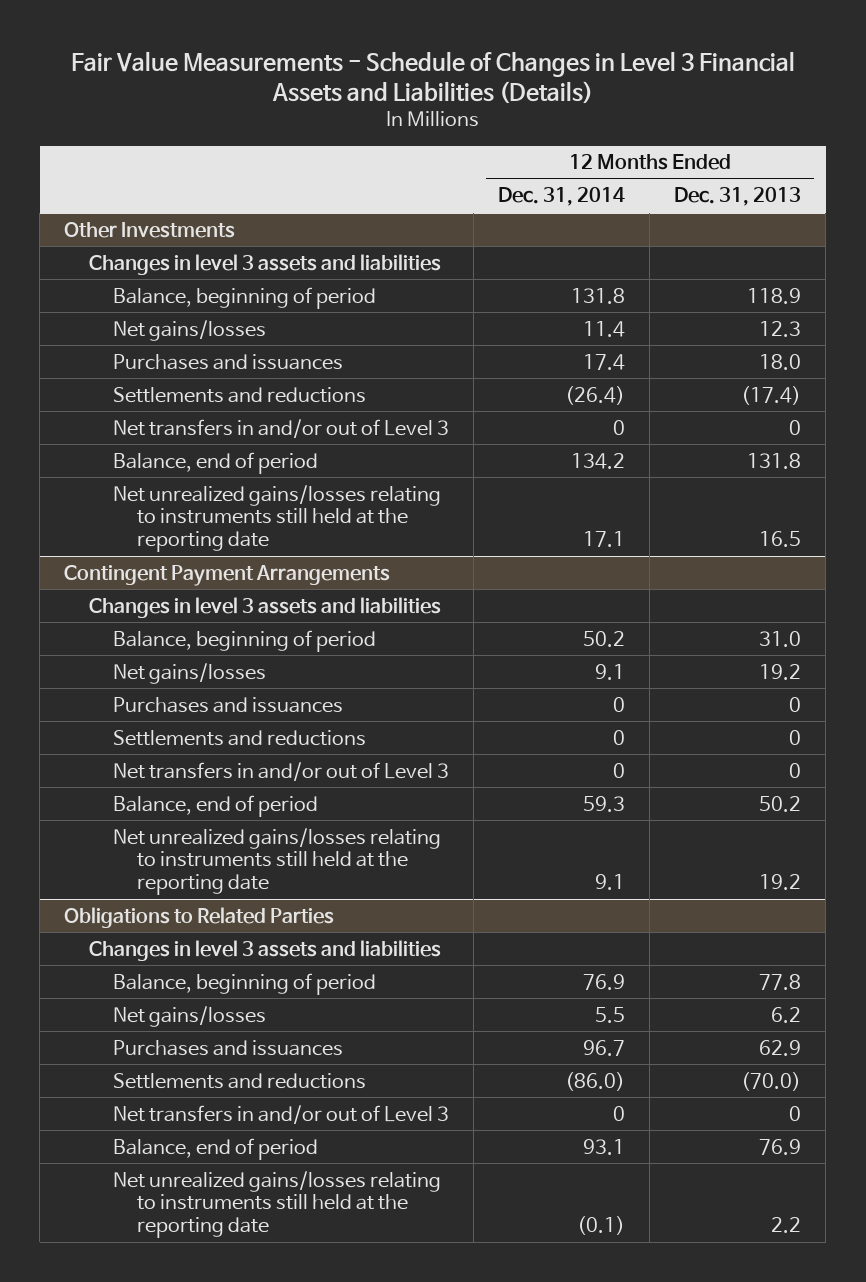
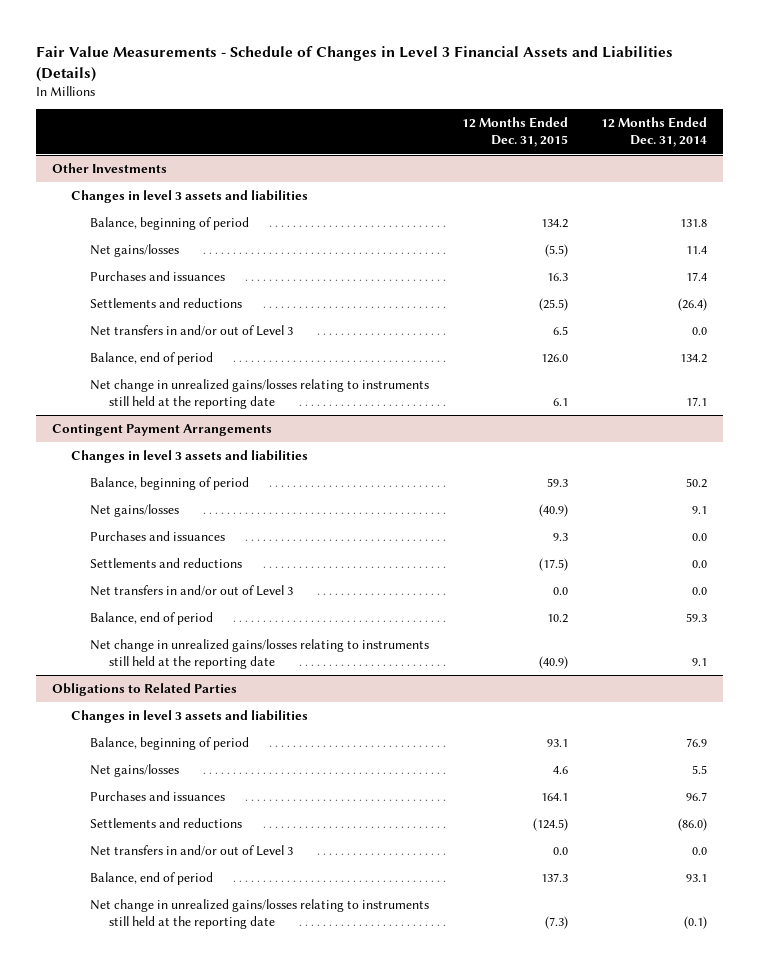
- | 12 Months Ended Dec. 31, 2014 | 12 Months Ended Dec. 31, 2013
+ | 12 Months Ended Dec. 31, 2015 | 12 Months Ended Dec. 31, 2014
@ Other Investments
- Net transfers in and/or out of Level 3 | 0 | 0
+ Net transfers in and/or out of Level 3 | 6.5 | 0.0
- Net unrealized gains/losses relating to instruments still held at the reporting date | 17.1 | 16.5
+ Net change in unrealized gains/losses relating to instruments still held at the reporting date | 6.1 | 17.1
@ Contingent Payment Arrangements
- Purchases and issuances | 0 | 0
- Settlements and reductions | 0 | 0
- Net transfers in and/or out of Level 3 | 0 | 0
+ Purchases and issuances | 9.3 | 0.0
+ Settlements and reductions | (17.5) | 0.0
+ Net transfers in and/or out of Level 3 | 0.0 | 0.0
- Net unrealized gains/losses relating to instruments still held at the reporting date | 9.1 | 19.2
+ Net change in unrealized gains/losses relating to instruments still held at the reporting date | (40.9) | 9.1
@ Obligations to Related Parties
- Net transfers in and/or out of Level 3 | 0 | 0
+ Net transfers in and/or out of Level 3 | 0.0 | 0.0
- Net unrealized gains/losses relating to instruments still held at the reporting date | (0.1) | 2.2
+ Net change in unrealized gains/losses relating to instruments still held at the reporting date | (7.3) | (0.1)

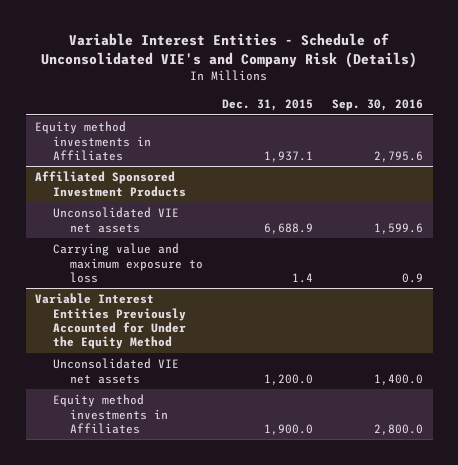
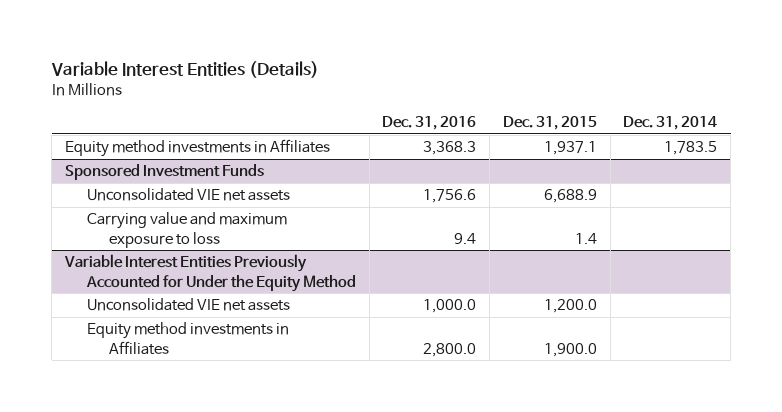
- Variable Interest Entities - Schedule of Unconsolidated VIE's and Company Risk (Details)
+ Variable Interest Entities (Details)
- | Dec. 31, 2015 | Sep. 30, 2016
+ | Dec. 31, 2016 | Dec. 31, 2015 | Dec. 31, 2014
- Affiliated Sponsored Investment Products
+ Sponsored Investment Funds

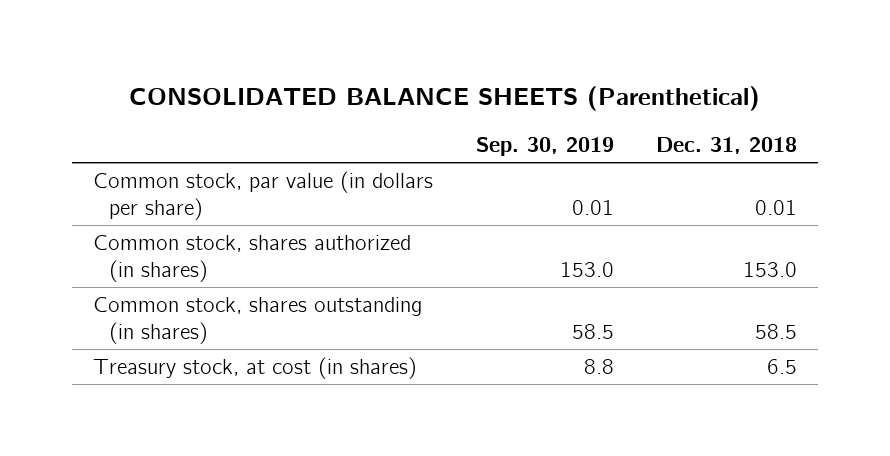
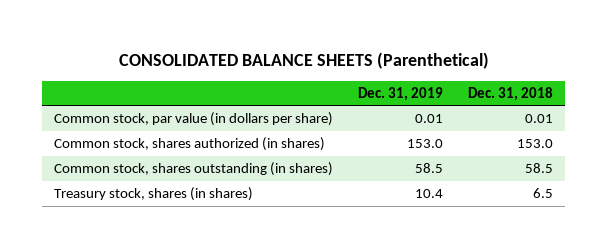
- | Sep. 30, 2019 | Dec. 31, 2018
+ | Dec. 31, 2019 | Dec. 31, 2018
- Treasury stock, at cost (in shares) | 8.8 | 6.5
+ Treasury stock, shares (in shares) | 10.4 | 6.5

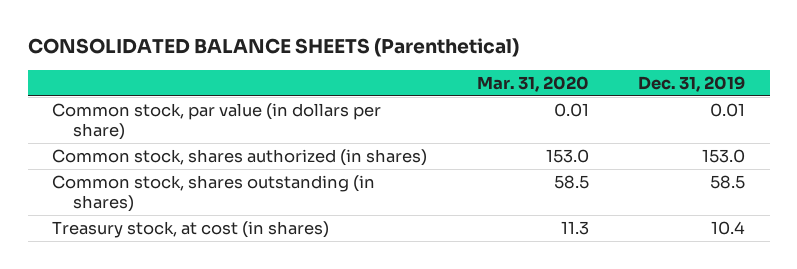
- | Dec. 31, 2019 | Dec. 31, 2018
+ | Mar. 31, 2020 | Dec. 31, 2019
- Treasury stock, shares (in shares) | 10.4 | 6.5
+ Treasury stock, at cost (in shares) | 11.3 | 10.4

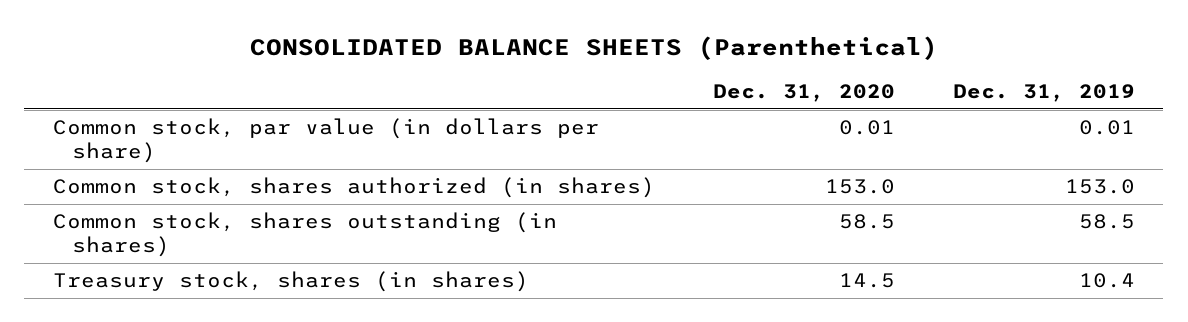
- | Mar. 31, 2020 | Dec. 31, 2019
+ | Dec. 31, 2020 | Dec. 31, 2019
- Treasury stock, at cost (in shares) | 11.3 | 10.4
+ Treasury stock, shares (in shares) | 14.5 | 10.4

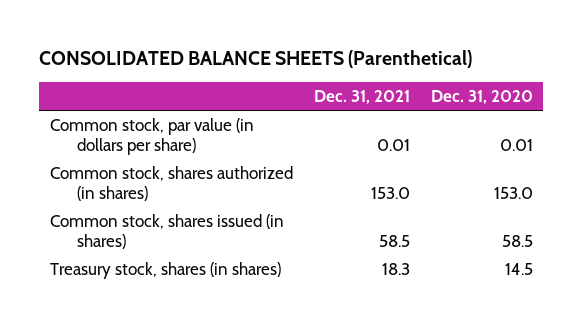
- | Dec. 31, 2020 | Dec. 31, 2019
+ | Dec. 31, 2021 | Dec. 31, 2020
- Common stock, shares outstanding (in shares) | 58.5 | 58.5
+ Common stock, shares issued (in shares) | 58.5 | 58.5

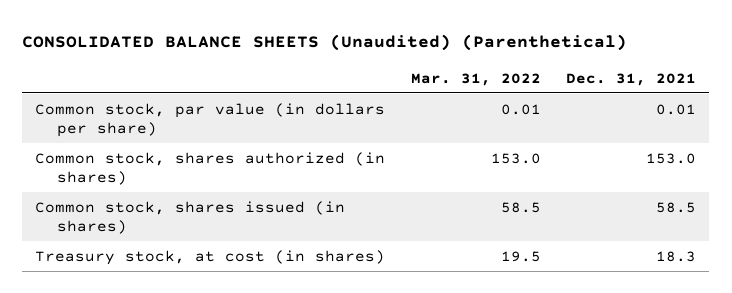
- CONSOLIDATED BALANCE SHEETS (Parenthetical)
+ CONSOLIDATED BALANCE SHEETS (Unaudited) (Parenthetical)
- | Dec. 31, 2021 | Dec. 31, 2020
+ | Mar. 31, 2022 | Dec. 31, 2021
- Treasury stock, shares (in shares) | 18.3 | 14.5
+ Treasury stock, at cost (in shares) | 19.5 | 18.3

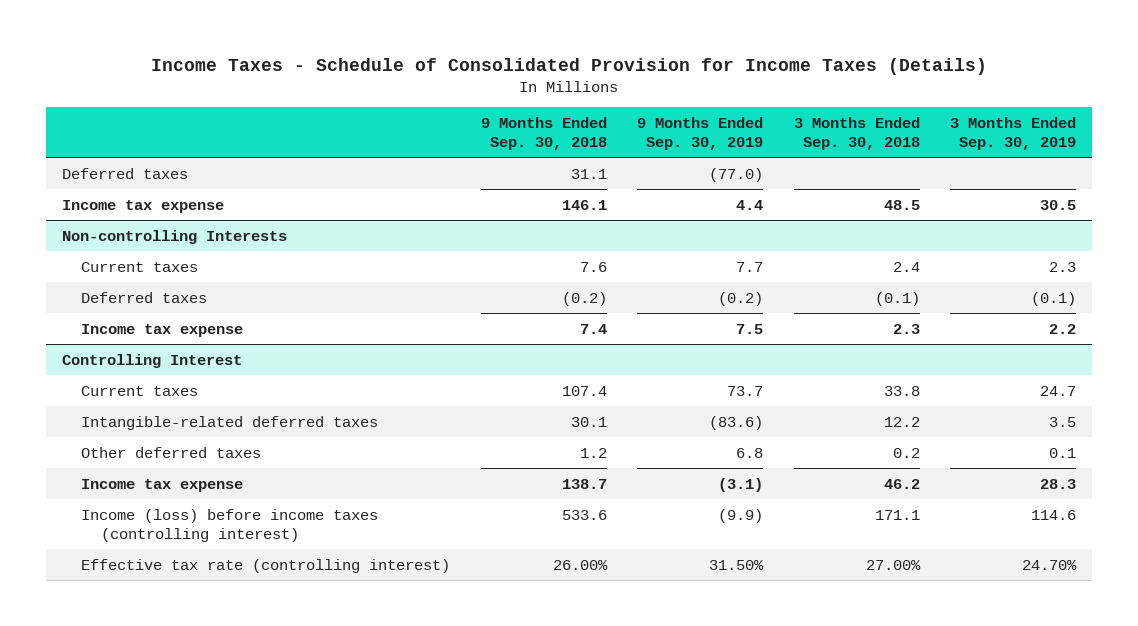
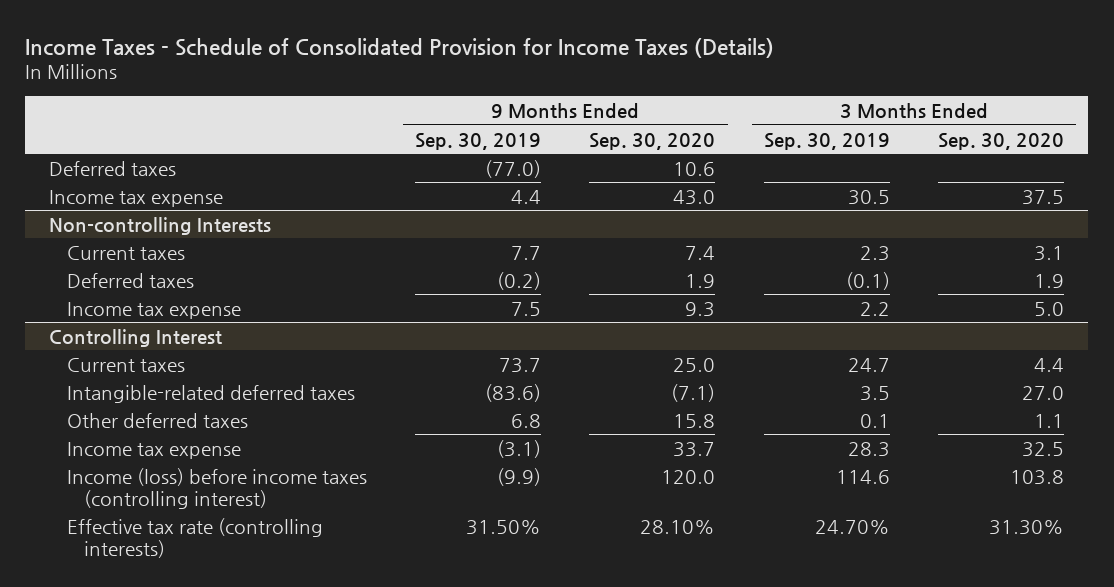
- | 9 Months Ended Sep. 30, 2018 | 9 Months Ended Sep. 30, 2019 | 3 Months Ended Sep. 30, 2018 | 3 Months Ended Sep. 30, 2019
+ | 9 Months Ended Sep. 30, 2019 | 9 Months Ended Sep. 30, 2020 | 3 Months Ended Sep. 30, 2019 | 3 Months Ended Sep. 30, 2020
@ Controlling Interest
- Effective tax rate (controlling interest) | 26.00% | 31.50% | 27.00% | 24.70%
+ Effective tax rate (controlling interests) | 31.50% | 28.10% | 24.70% | 31.30%

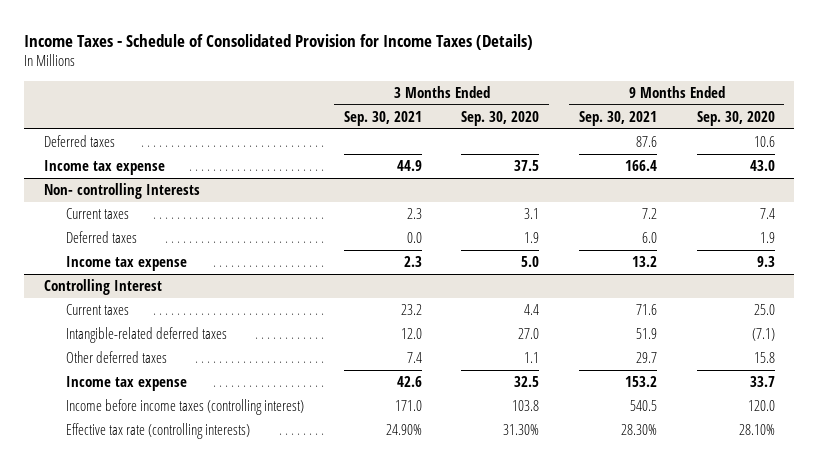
- | 9 Months Ended Sep. 30, 2019 | 9 Months Ended Sep. 30, 2020 | 3 Months Ended Sep. 30, 2019 | 3 Months Ended Sep. 30, 2020
+ | 3 Months Ended Sep. 30, 2021 | 3 Months Ended Sep. 30, 2020 | 9 Months Ended Sep. 30, 2021 | 9 Months Ended Sep. 30, 2020
- Non-controlling Interests
+ Non- controlling Interests
@ Controlling Interest
- Income (loss) before income taxes (controlling interest) | (9.9) | 120.0 | 114.6 | 103.8
+ Income before income taxes (controlling interest) | 171.0 | 103.8 | 540.5 | 120.0

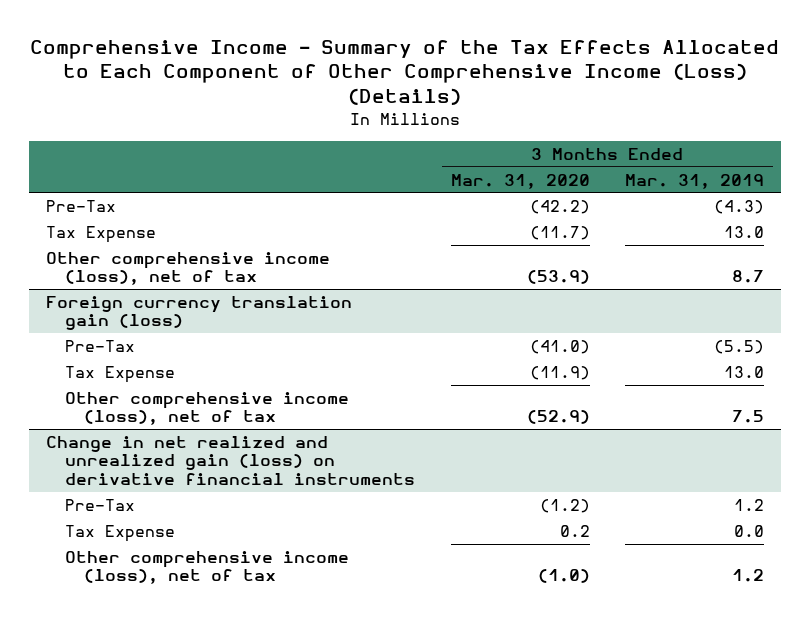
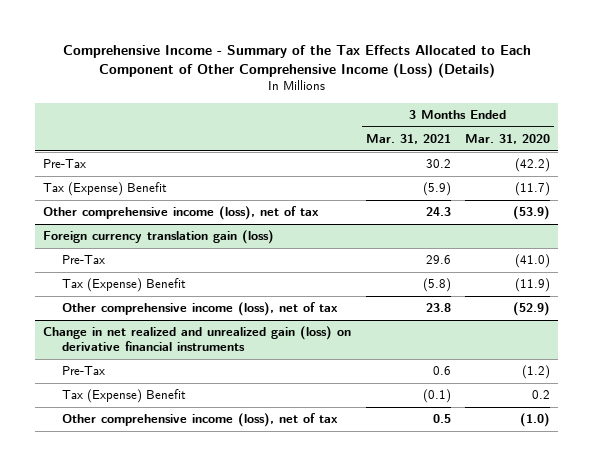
- | 3 Months Ended Mar. 31, 2020 | 3 Months Ended Mar. 31, 2019
+ | 3 Months Ended Mar. 31, 2021 | 3 Months Ended Mar. 31, 2020
- Tax Expense | (11.7) | 13.0
+ Tax (Expense) Benefit | (5.9) | (11.7)
@ Foreign currency translation gain (loss)
- Tax Expense | (11.9) | 13.0
+ Tax (Expense) Benefit | (5.8) | (11.9)
@ Change in net realized and unrealized gain (loss) on derivative financial instruments
- Tax Expense | 0.2 | 0.0
+ Tax (Expense) Benefit | (0.1) | 0.2

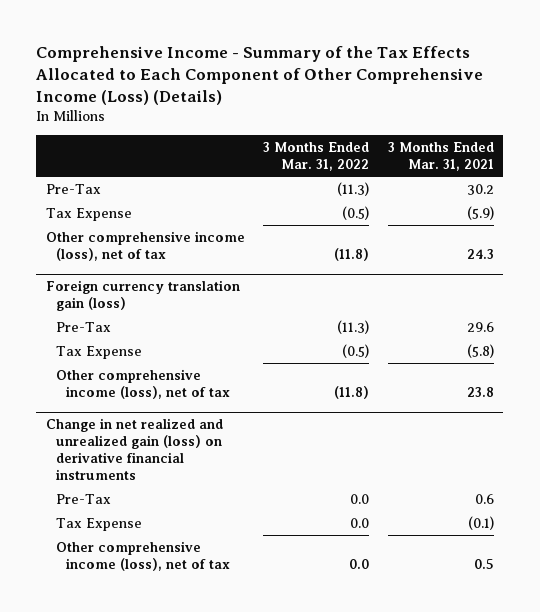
- | 3 Months Ended Mar. 31, 2021 | 3 Months Ended Mar. 31, 2020
+ | 3 Months Ended Mar. 31, 2022 | 3 Months Ended Mar. 31, 2021
- Tax (Expense) Benefit | (5.9) | (11.7)
+ Tax Expense | (0.5) | (5.9)
@ Foreign currency translation gain (loss)
- Tax (Expense) Benefit | (5.8) | (11.9)
+ Tax Expense | (0.5) | (5.8)
@ Change in net realized and unrealized gain (loss) on derivative financial instruments
- Tax (Expense) Benefit | (0.1) | 0.2
+ Tax Expense | 0.0 | (0.1)

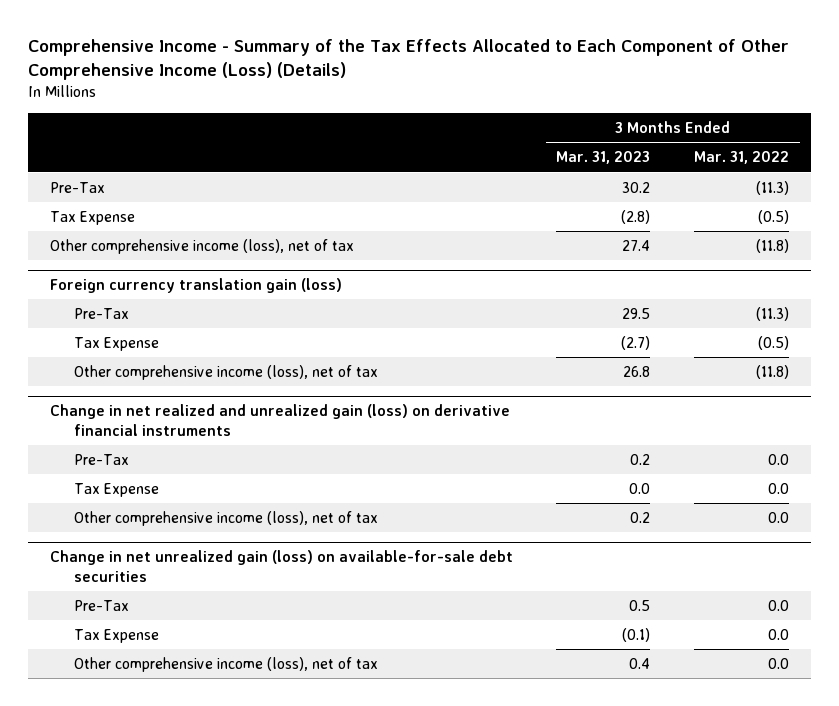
- | 3 Months Ended Mar. 31, 2022 | 3 Months Ended Mar. 31, 2021
+ | 3 Months Ended Mar. 31, 2023 | 3 Months Ended Mar. 31, 2022
+ Change in net unrealized gain (loss) on available-for-sale debt securities
+ Pre-Tax | 0.5 | 0.0
+ Tax Expense | (0.1) | 0.0
+ Other comprehensive income (loss), net of tax | 0.4 | 0.0

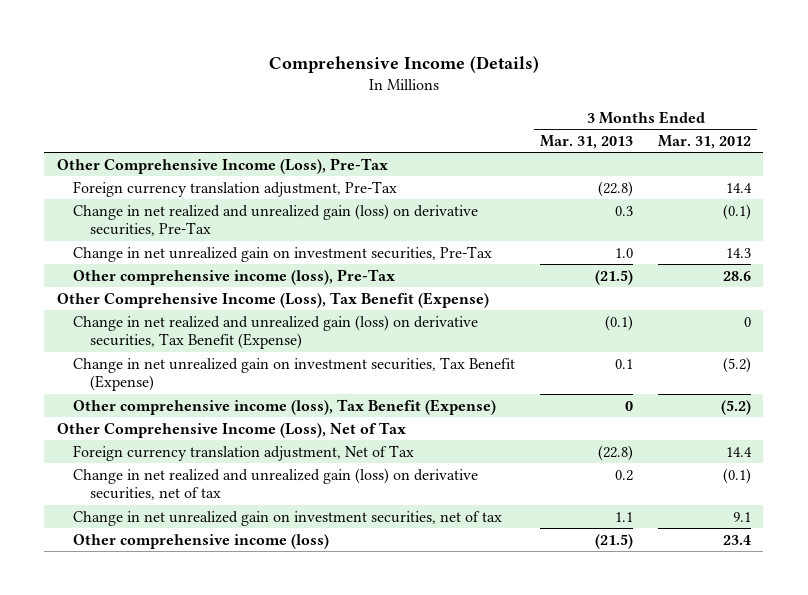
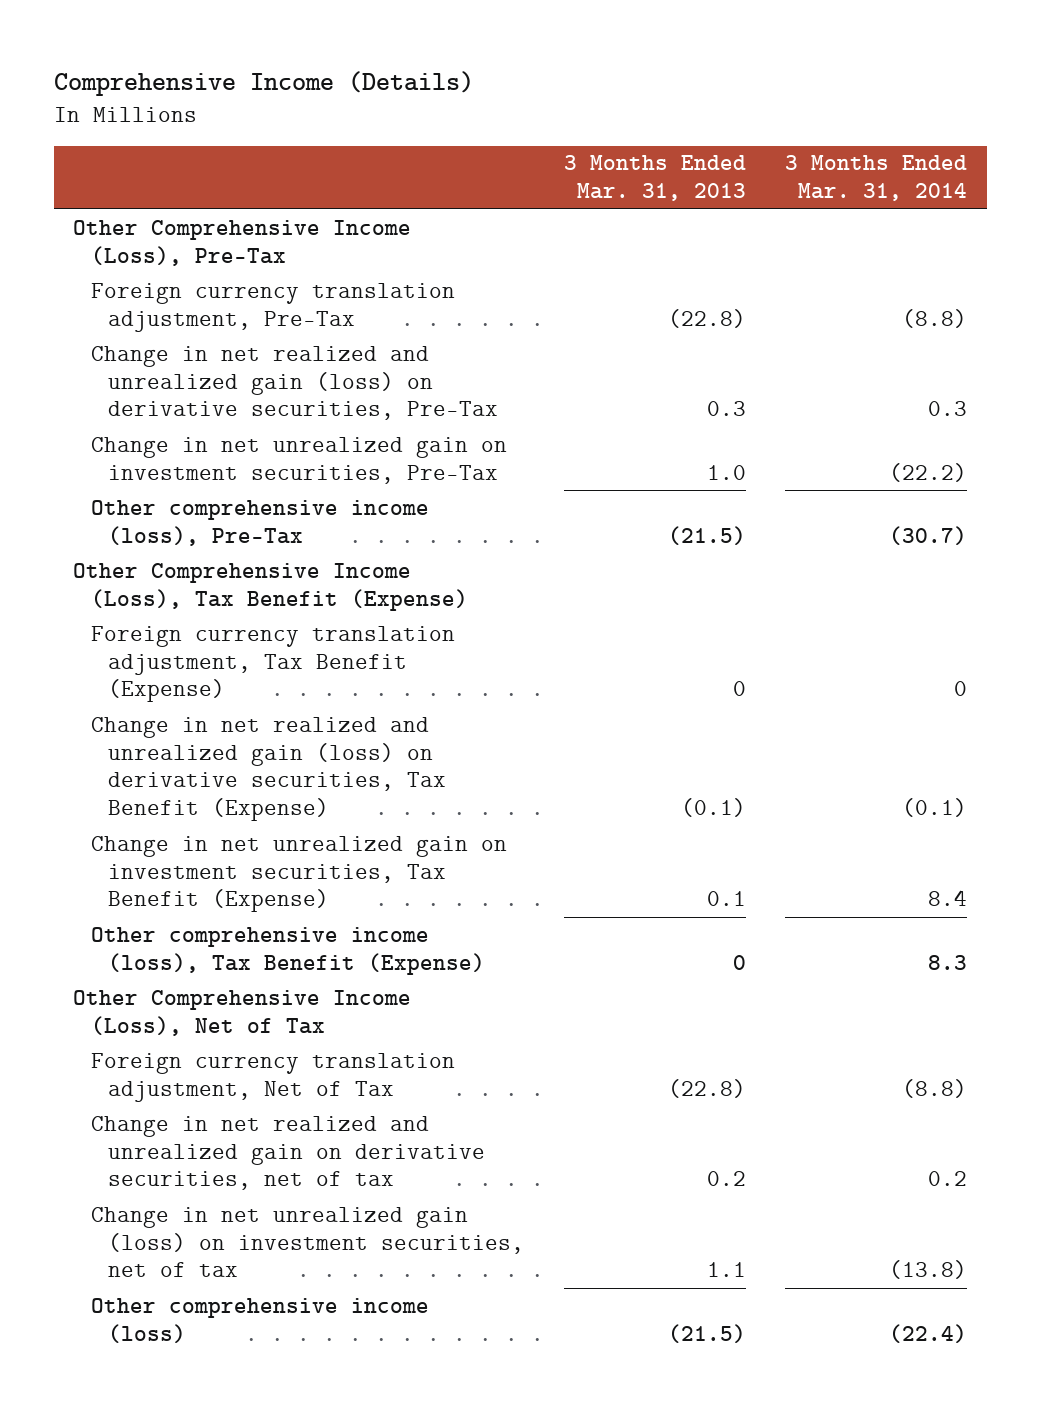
- | 3 Months Ended Mar. 31, 2013 | 3 Months Ended Mar. 31, 2012
+ | 3 Months Ended Mar. 31, 2013 | 3 Months Ended Mar. 31, 2014
+ Foreign currency translation adjustment, Tax Benefit (Expense) | 0 | 0
- Change in net realized and unrealized gain (loss) on derivative securities, net of tax | 0.2 | (0.1)
- Change in net unrealized gain on investment securities, net of tax | 1.1 | 9.1
+ Change in net realized and unrealized gain on derivative securities, net of tax | 0.2 | 0.2
+ Change in net unrealized gain (loss) on investment securities, net of tax | 1.1 | (13.8)

